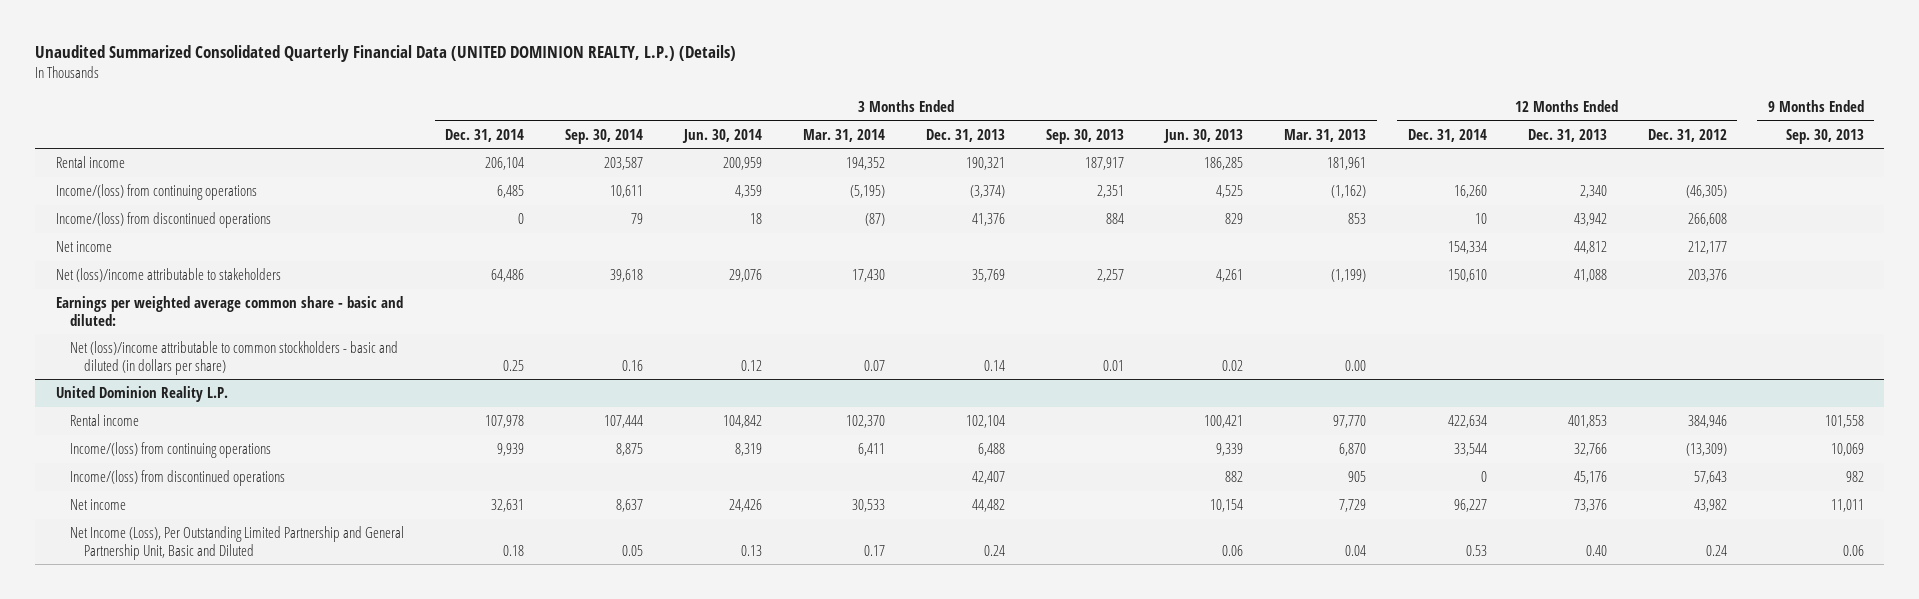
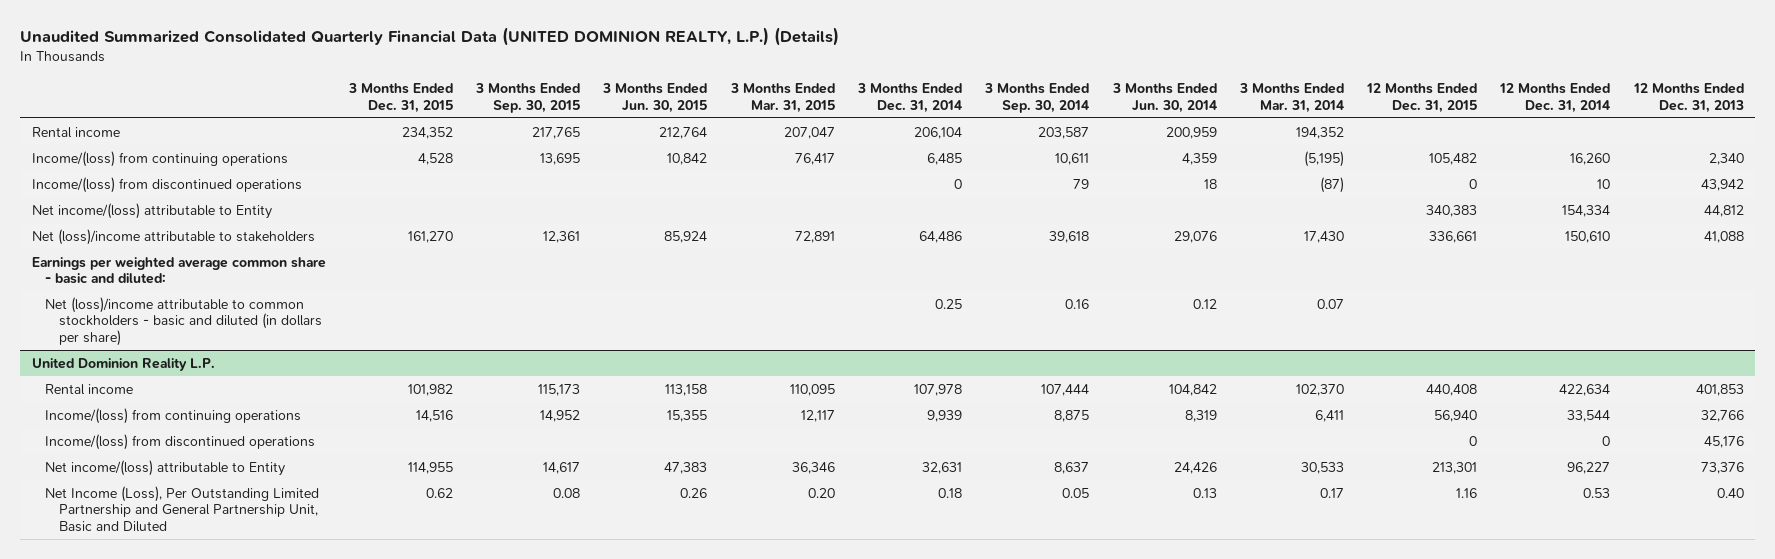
- | 3 Months Ended Dec. 31, 2014 | 3 Months Ended Sep. 30, 2014 | 3 Months Ended Jun. 30, 2014 | 3 Months Ended Mar. 31, 2014 | 3 Months Ended Dec. 31, 2013 | 3 Months Ended Sep. 30, 2013 | 3 Months Ended Jun. 30, 2013 | 3 Months Ended Mar. 31, 2013 | 12 Months Ended Dec. 31, 2014 | 12 Months Ended Dec. 31, 2013 | 12 Months Ended Dec. 31, 2012 | 9 Months Ended Sep. 30, 2013
+ | 3 Months Ended Dec. 31, 2015 | 3 Months Ended Sep. 30, 2015 | 3 Months Ended Jun. 30, 2015 | 3 Months Ended Mar. 31, 2015 | 3 Months Ended Dec. 31, 2014 | 3 Months Ended Sep. 30, 2014 | 3 Months Ended Jun. 30, 2014 | 3 Months Ended Mar. 31, 2014 | 12 Months Ended Dec. 31, 2015 | 12 Months Ended Dec. 31, 2014 | 12 Months Ended Dec. 31, 2013
- Net income | | | | | | | | | 154,334 | 44,812 | 212,177 |
+ Net income/(loss) attributable to Entity | | | | | | | | | 340,383 | 154,334 | 44,812
@ United Dominion Reality L.P.
- Net income | 32,631 | 8,637 | 24,426 | 30,533 | 44,482 | | 10,154 | 7,729 | 96,227 | 73,376 | 43,982 | 11,011
+ Net income/(loss) attributable to Entity | 114,955 | 14,617 | 47,383 | 36,346 | 32,631 | 8,637 | 24,426 | 30,533 | 213,301 | 96,227 | 73,376

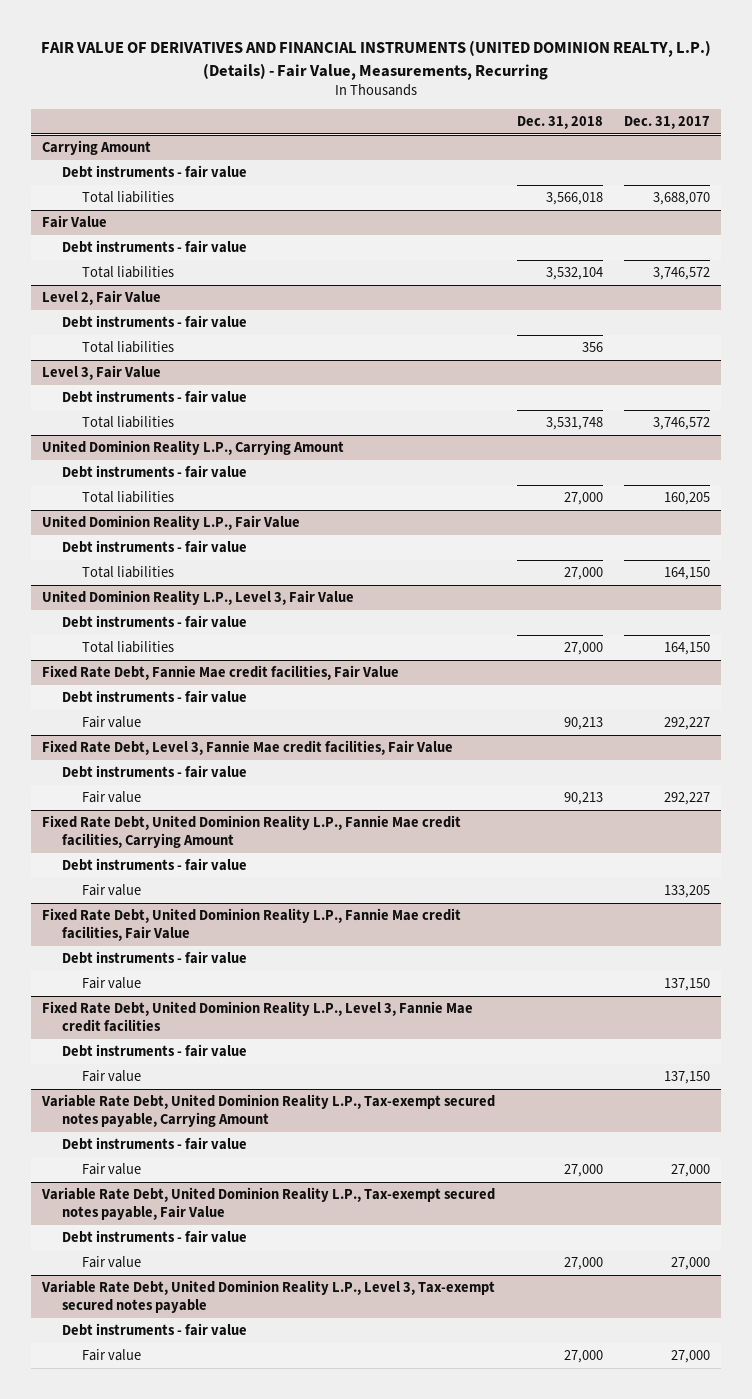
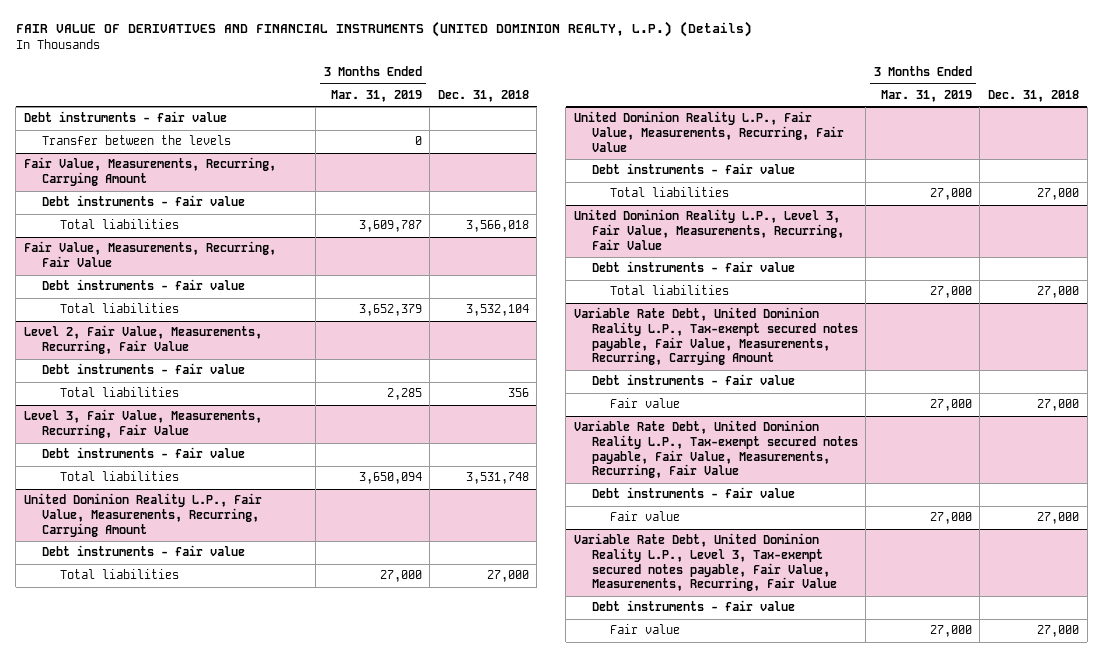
- FAIR VALUE OF DERIVATIVES AND FINANCIAL INSTRUMENTS (UNITED DOMINION REALTY, L.P.) (Details) - Fair Value, Measurements, Recurring
+ FAIR VALUE OF DERIVATIVES AND FINANCIAL INSTRUMENTS (UNITED DOMINION REALTY, L.P.) (Details)
- | Dec. 31, 2018 | Dec. 31, 2017
+ | 3 Months Ended Mar. 31, 2019 | Dec. 31, 2018
- Carrying Amount
+ Transfer between the levels | 0 |
+ Fair Value, Measurements, Recurring, Carrying Amount
+ Debt instruments - fair value
- Fair Value
+ Fair Value, Measurements, Recurring, Fair Value
- Level 2, Fair Value
+ Level 2, Fair Value, Measurements, Recurring, Fair Value
- Level 3, Fair Value
+ Level 3, Fair Value, Measurements, Recurring, Fair Value
- United Dominion Reality L.P., Carrying Amount
+ United Dominion Reality L.P., Fair Value, Measurements, Recurring, Carrying Amount
- United Dominion Reality L.P., Fair Value
+ United Dominion Reality L.P., Fair Value, Measurements, Recurring, Fair Value
- United Dominion Reality L.P., Level 3, Fair Value
+ United Dominion Reality L.P., Level 3, Fair Value, Measurements, Recurring, Fair Value
- Fixed Rate Debt, Fannie Mae credit facilities, Fair Value
- Debt instruments - fair value
- Fair value | 90,213 | 292,227
- Fixed Rate Debt, Level 3, Fannie Mae credit facilities, Fair Value
- Debt instruments - fair value
- Fair value | 90,213 | 292,227
- Fixed Rate Debt, United Dominion Reality L.P., Fannie Mae credit facilities, Carrying Amount
- Debt instruments - fair value
- Fair value | | 133,205
- Fixed Rate Debt, United Dominion Reality L.P., Fannie Mae credit facilities, Fair Value
- Debt instruments - fair value
- Fair value | | 137,150
- Fixed Rate Debt, United Dominion Reality L.P., Level 3, Fannie Mae credit facilities
- Debt instruments - fair value
- Fair value | | 137,150
- Variable Rate Debt, United Dominion Reality L.P., Tax-exempt secured notes payable, Carrying Amount
+ Variable Rate Debt, United Dominion Reality L.P., Tax-exempt secured notes payable, Fair Value, Measurements, Recurring, Carrying Amount
- Variable Rate Debt, United Dominion Reality L.P., Tax-exempt secured notes payable, Fair Value
+ Variable Rate Debt, United Dominion Reality L.P., Tax-exempt secured notes payable, Fair Value, Measurements, Recurring, Fair Value
- Variable Rate Debt, United Dominion Reality L.P., Level 3, Tax-exempt secured notes payable
+ Variable Rate Debt, United Dominion Reality L.P., Level 3, Tax-exempt secured notes payable, Fair Value, Measurements, Recurring, Fair Value

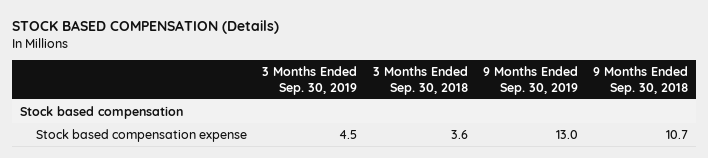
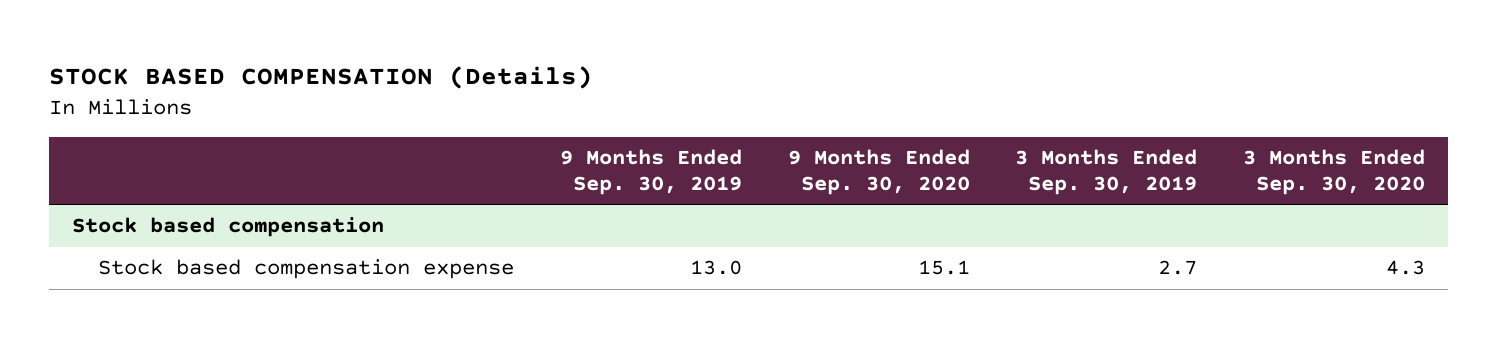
- | 3 Months Ended Sep. 30, 2019 | 3 Months Ended Sep. 30, 2018 | 9 Months Ended Sep. 30, 2019 | 9 Months Ended Sep. 30, 2018
+ | 9 Months Ended Sep. 30, 2019 | 9 Months Ended Sep. 30, 2020 | 3 Months Ended Sep. 30, 2019 | 3 Months Ended Sep. 30, 2020
- Stock based compensation expense | 4.5 | 3.6 | 13.0 | 10.7
+ Stock based compensation expense | 13.0 | 15.1 | 2.7 | 4.3

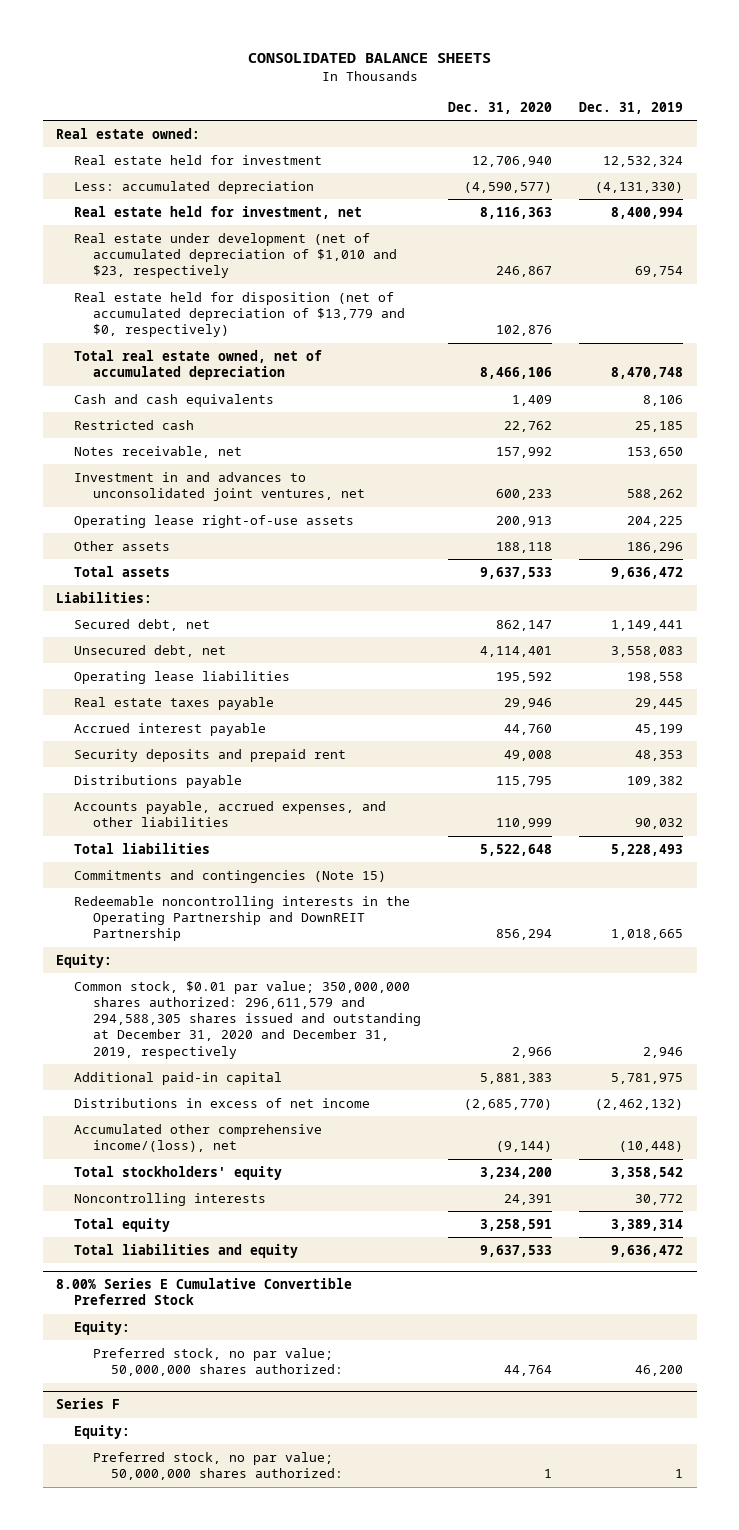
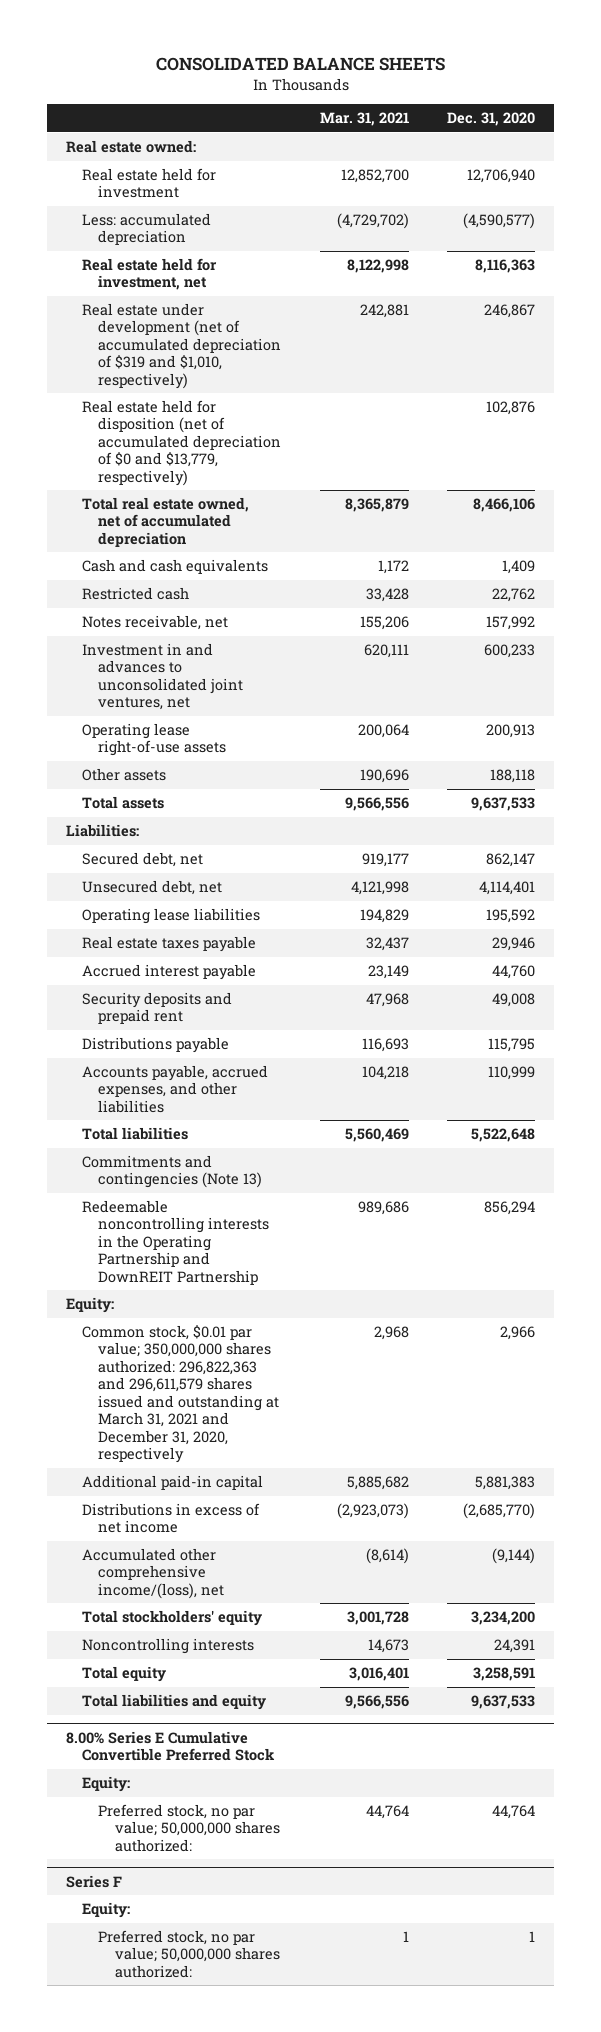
- | Dec. 31, 2020 | Dec. 31, 2019
+ | Mar. 31, 2021 | Dec. 31, 2020
- Real estate under development (net of accumulated depreciation of $1,010 and $23, respectively | 246,867 | 69,754
- Real estate held for disposition (net of accumulated depreciation of $13,779 and $0, respectively) | 102,876 |
+ Real estate under development (net of accumulated depreciation of $319 and $1,010, respectively) | 242,881 | 246,867
+ Real estate held for disposition (net of accumulated depreciation of $0 and $13,779, respectively) | | 102,876
- Commitments and contingencies (Note 15)
+ Commitments and contingencies (Note 13)
- Common stock, $0.01 par value; 350,000,000 shares authorized: 296,611,579 and 294,588,305 shares issued and outstanding at December 31, 2020 and December 31, 2019, respectively | 2,966 | 2,946
+ Common stock, $0.01 par value; 350,000,000 shares authorized: 296,822,363 and 296,611,579 shares issued and outstanding at March 31, 2021 and December 31, 2020, respectively | 2,968 | 2,966

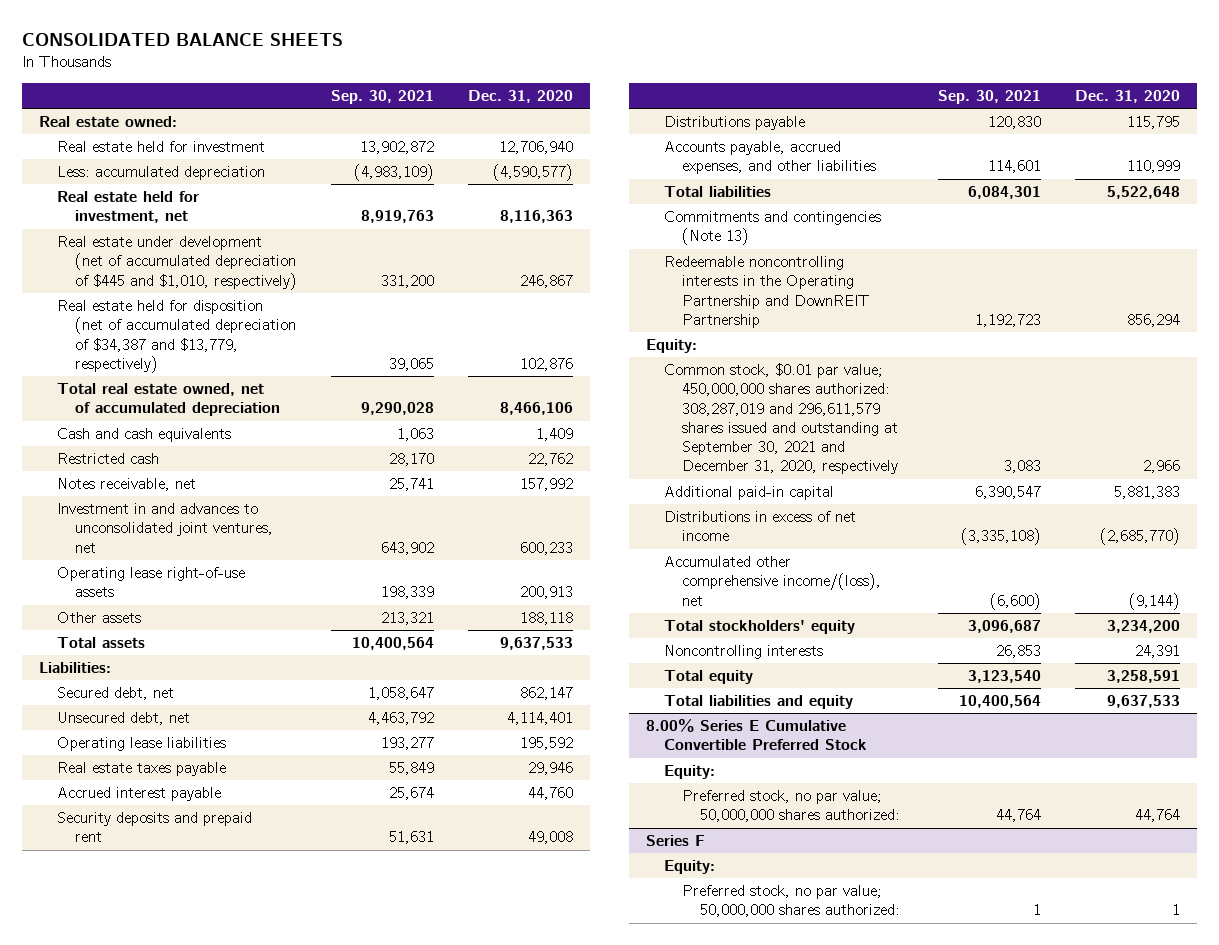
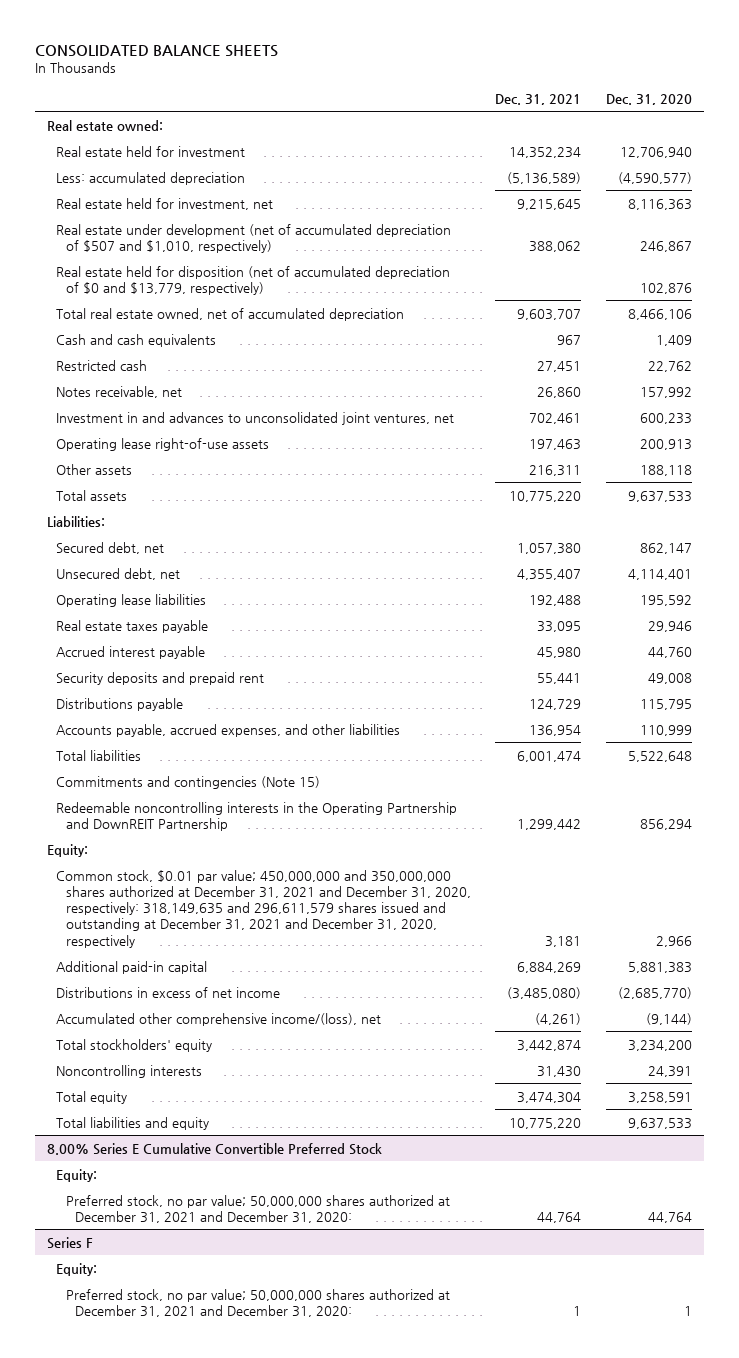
- | Sep. 30, 2021 | Dec. 31, 2020
+ | Dec. 31, 2021 | Dec. 31, 2020
- Real estate under development (net of accumulated depreciation of $445 and $1,010, respectively) | 331,200 | 246,867
- Real estate held for disposition (net of accumulated depreciation of $34,387 and $13,779, respectively) | 39,065 | 102,876
+ Real estate under development (net of accumulated depreciation of $507 and $1,010, respectively) | 388,062 | 246,867
+ Real estate held for disposition (net of accumulated depreciation of $0 and $13,779, respectively) | | 102,876
- Commitments and contingencies (Note 13)
+ Commitments and contingencies (Note 15)
- Common stock, $0.01 par value; 450,000,000 shares authorized: 308,287,019 and 296,611,579 shares issued and outstanding at September 30, 2021 and December 31, 2020, respectively | 3,083 | 2,966
+ Common stock, $0.01 par value; 450,000,000 and 350,000,000 shares authorized at December 31, 2021 and December 31, 2020, respectively: 318,149,635 and 296,611,579 shares issued and outstanding at December 31, 2021 and December 31, 2020, respectively | 3,181 | 2,966
@ 8.00% Series E Cumulative Convertible Preferred Stock
- Preferred stock, no par value; 50,000,000 shares authorized: | 44,764 | 44,764
+ Preferred stock, no par value; 50,000,000 shares authorized at December 31, 2021 and December 31, 2020: | 44,764 | 44,764
@ Series F
- Preferred stock, no par value; 50,000,000 shares authorized: | 1 | 1
+ Preferred stock, no par value; 50,000,000 shares authorized at December 31, 2021 and December 31, 2020: | 1 | 1

